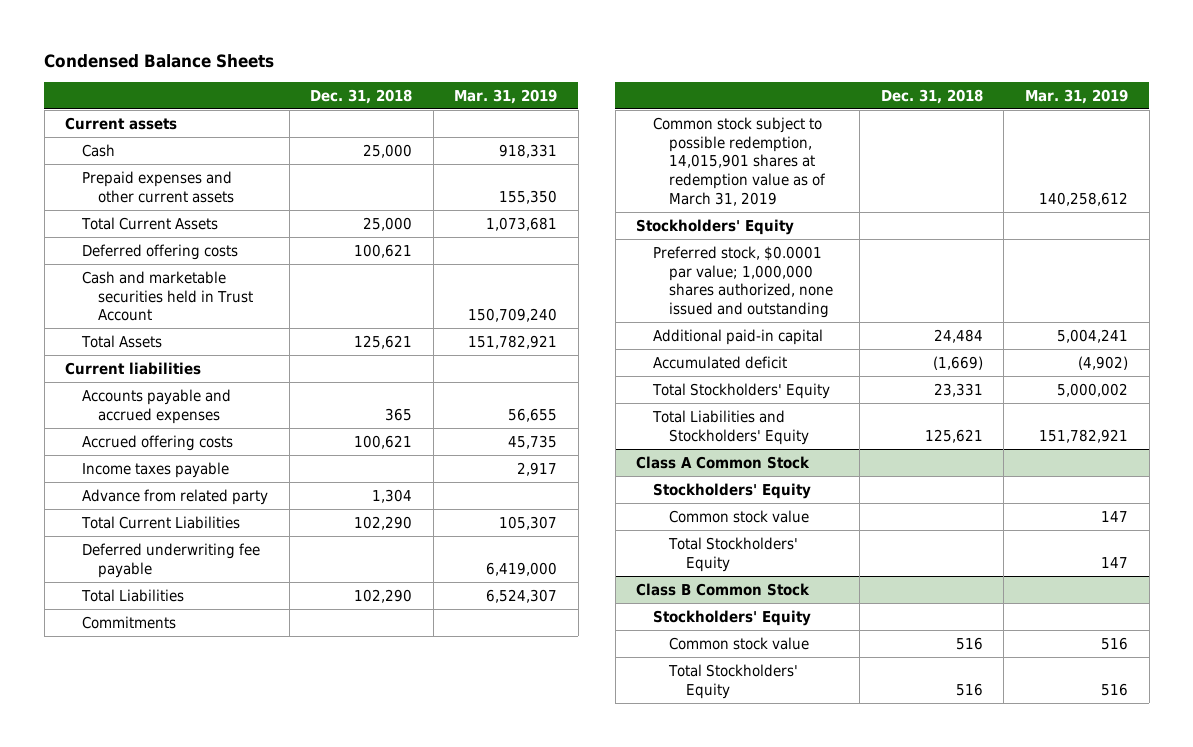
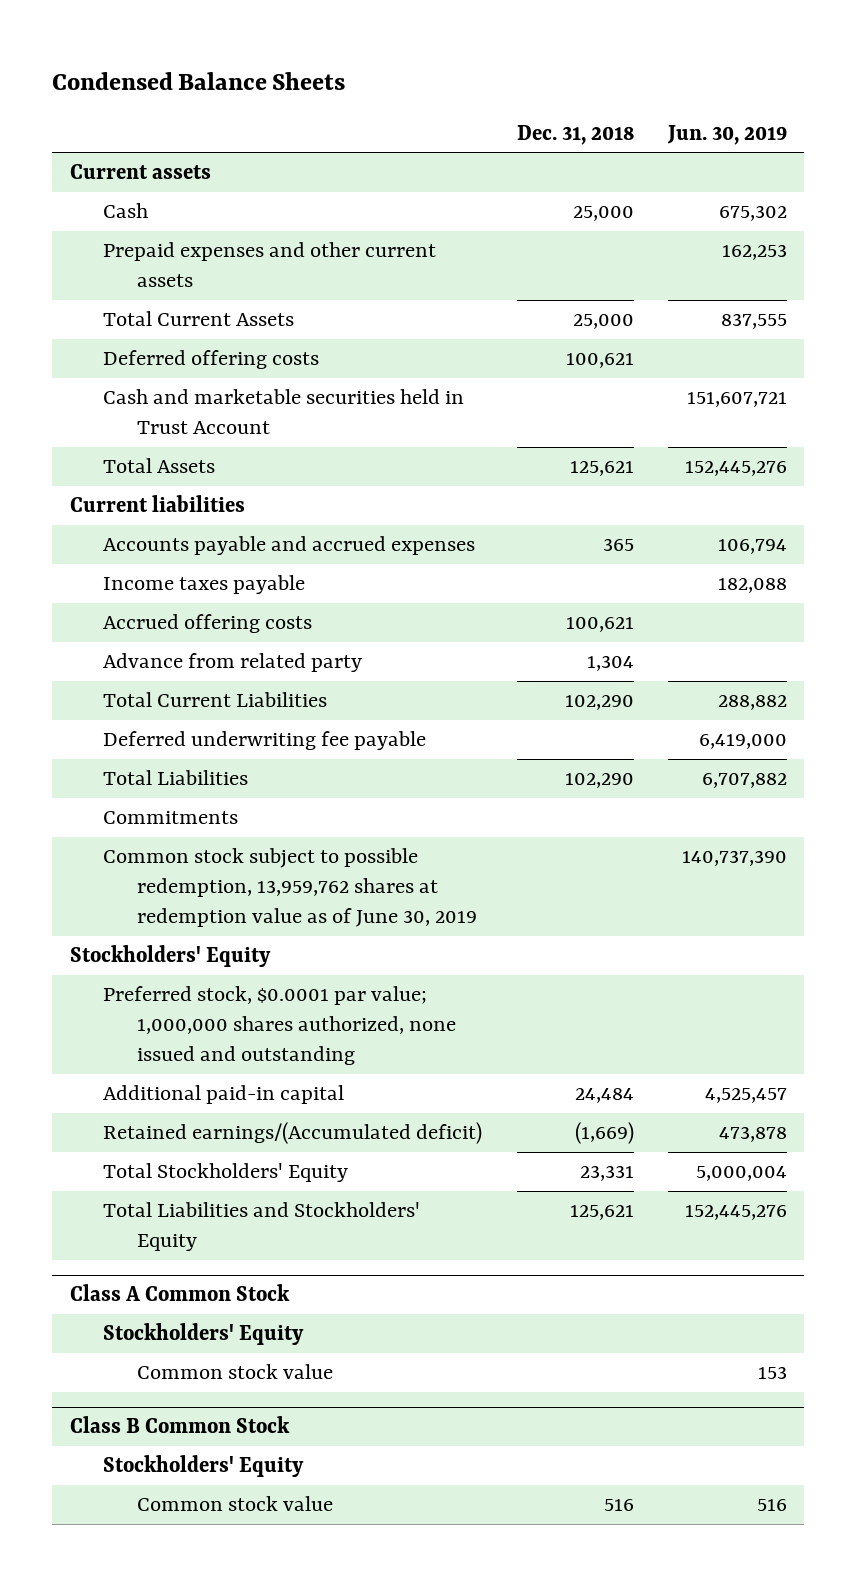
- | Dec. 31, 2018 | Mar. 31, 2019
+ | Dec. 31, 2018 | Jun. 30, 2019
moved down: Accrued offering costs | 100,621 |
- Common stock subject to possible redemption, 14,015,901 shares at redemption value as of March 31, 2019 | | 140,258,612
+ Common stock subject to possible redemption, 13,959,762 shares at redemption value as of June 30, 2019 | | 140,737,390
- Accumulated deficit | (1,669) | (4,902)
+ Retained earnings/(Accumulated deficit) | (1,669) | 473,878
@ Class A Common Stock
- Total Stockholders' Equity | | 147
@ Class B Common Stock
- Total Stockholders' Equity | 516 | 516

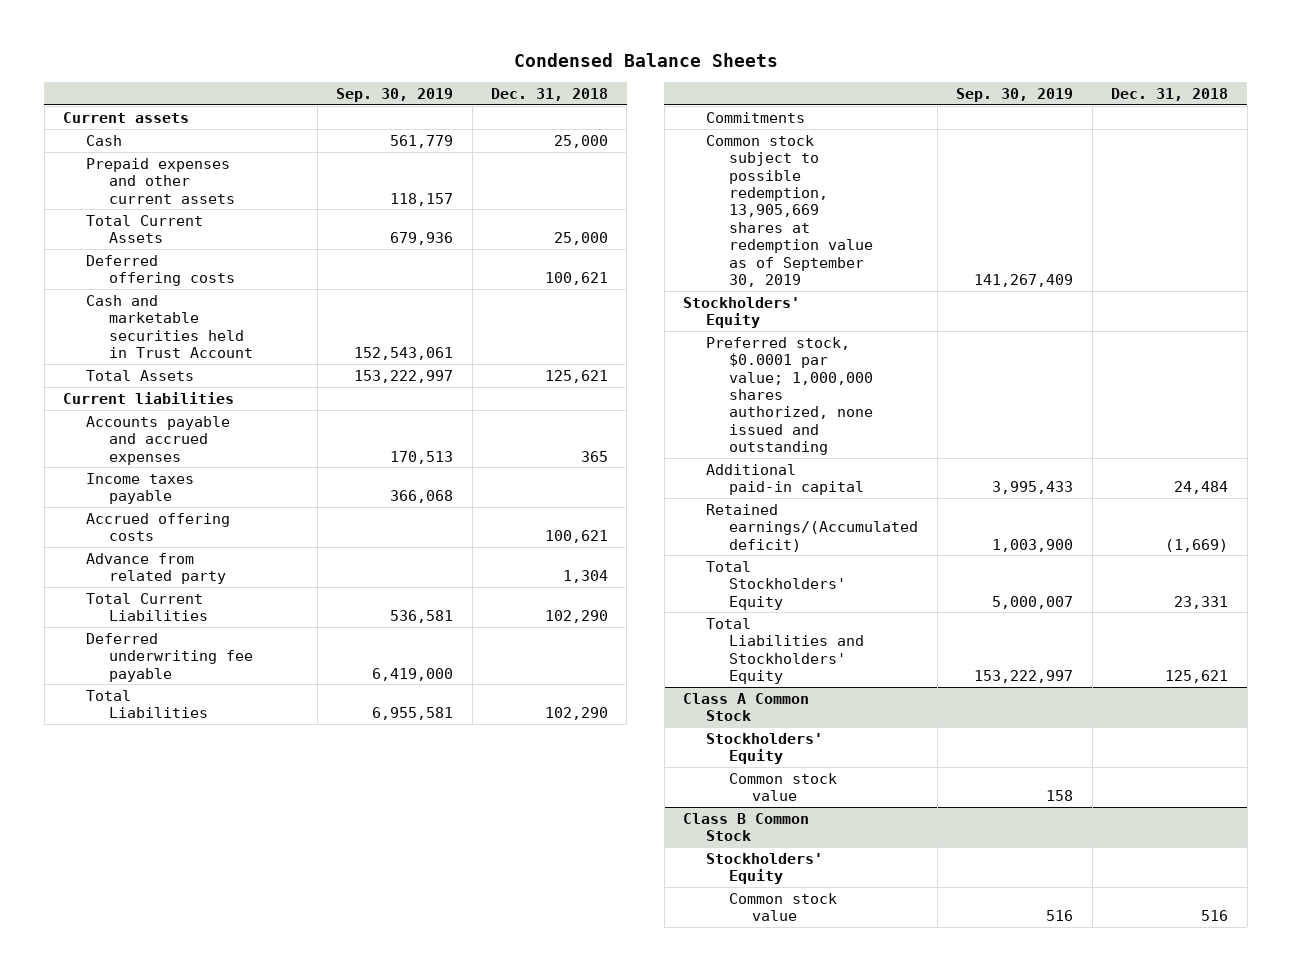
- | Dec. 31, 2018 | Jun. 30, 2019
+ | Sep. 30, 2019 | Dec. 31, 2018
- Common stock subject to possible redemption, 13,959,762 shares at redemption value as of June 30, 2019 | | 140,737,390
+ Common stock subject to possible redemption, 13,905,669 shares at redemption value as of September 30, 2019 | 141,267,409 |

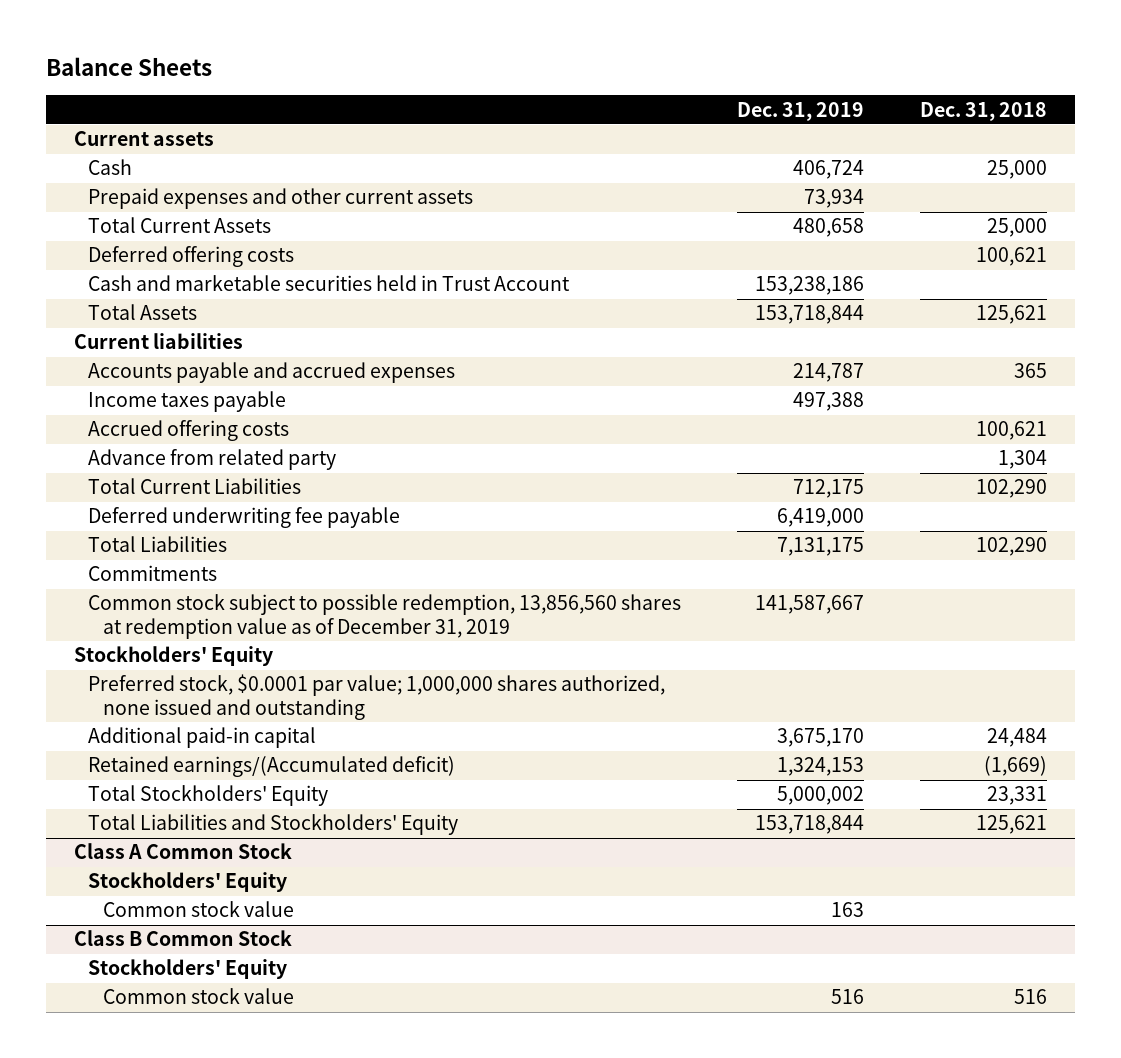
- Condensed Balance Sheets
+ Balance Sheets
- | Sep. 30, 2019 | Dec. 31, 2018
+ | Dec. 31, 2019 | Dec. 31, 2018
- Common stock subject to possible redemption, 13,905,669 shares at redemption value as of September 30, 2019 | 141,267,409 |
+ Common stock subject to possible redemption, 13,856,560 shares at redemption value as of December 31, 2019 | 141,587,667 |

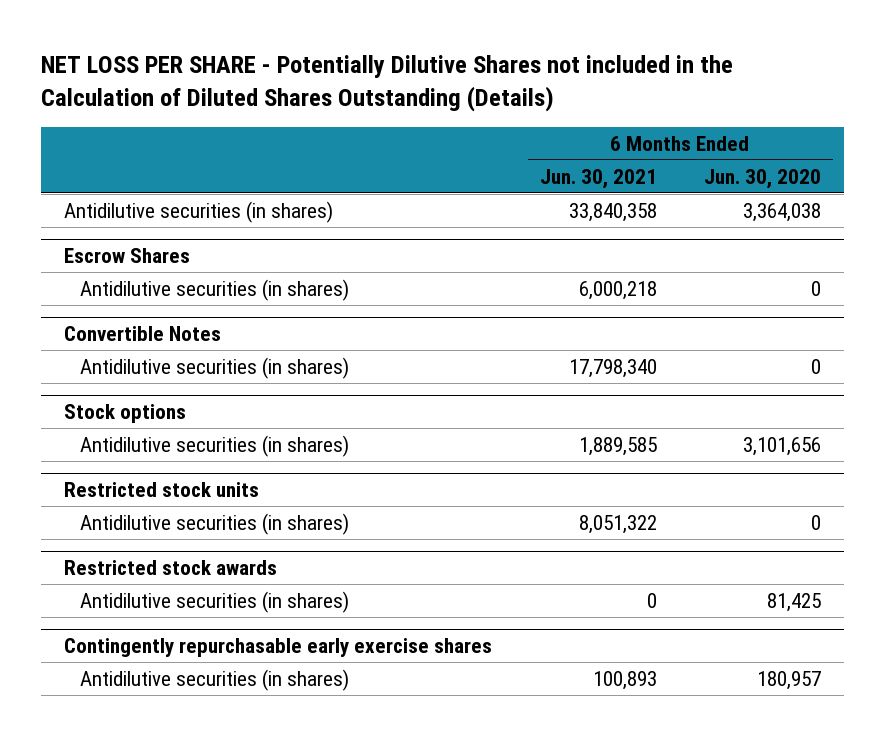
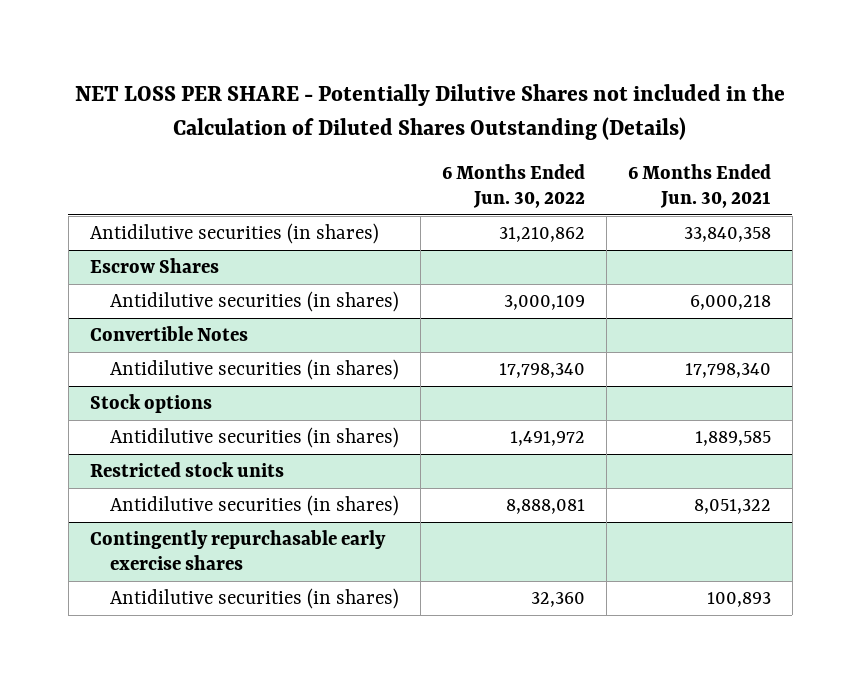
- | 6 Months Ended Jun. 30, 2021 | 6 Months Ended Jun. 30, 2020
+ | 6 Months Ended Jun. 30, 2022 | 6 Months Ended Jun. 30, 2021
- Restricted stock awards
- Antidilutive securities (in shares) | 0 | 81,425

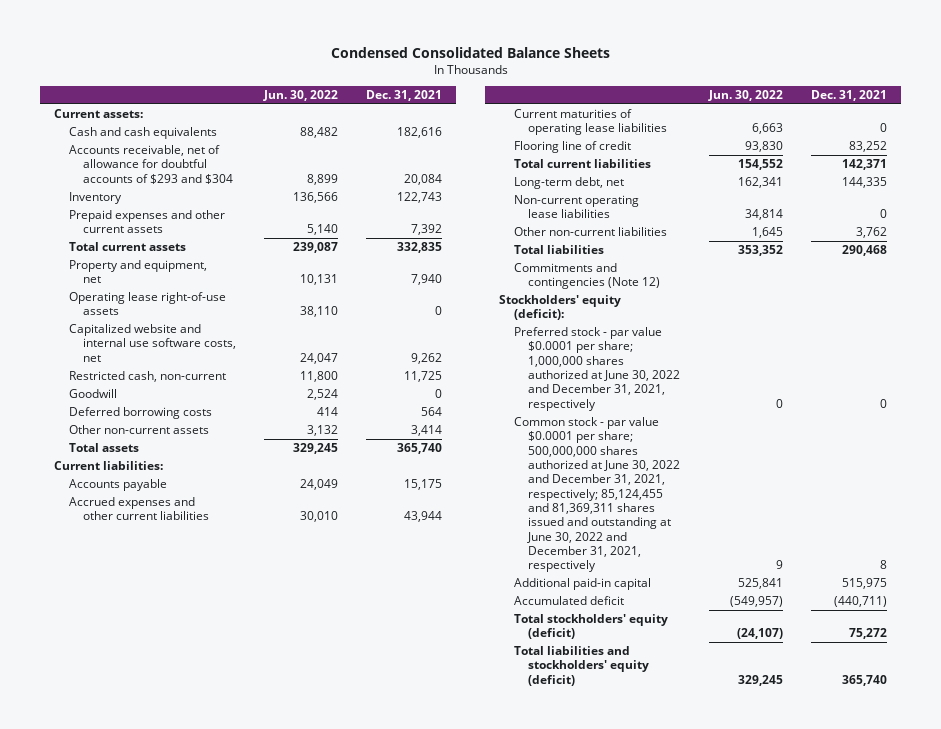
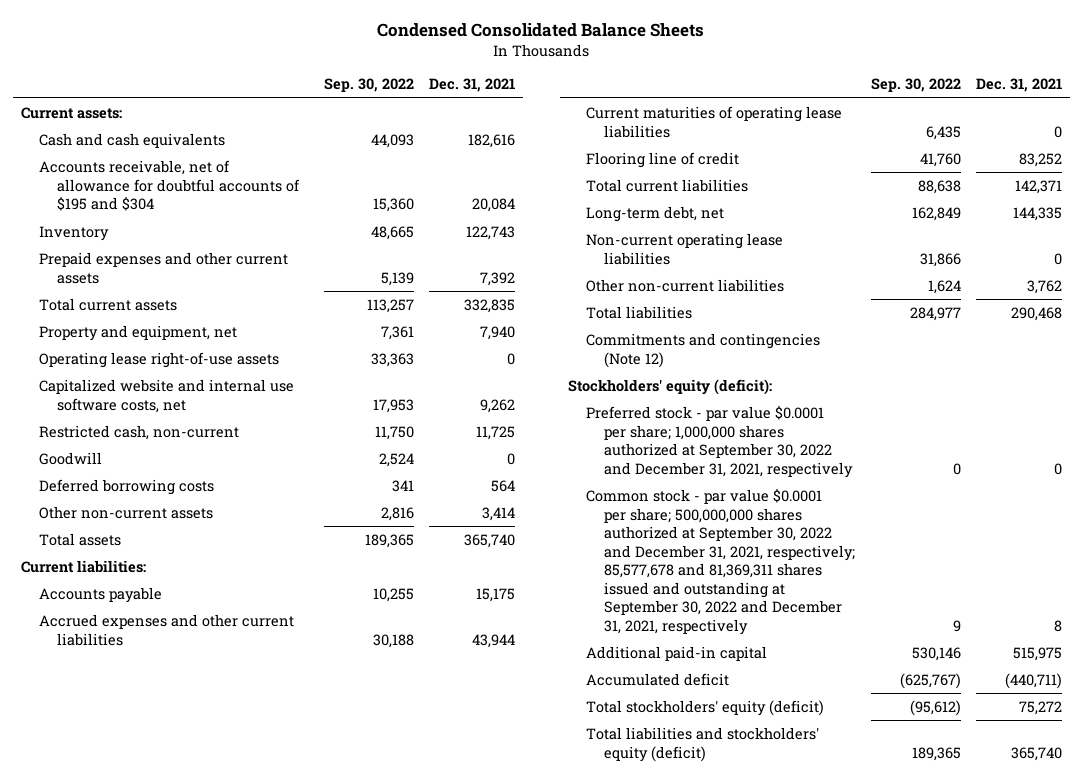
- | Jun. 30, 2022 | Dec. 31, 2021
+ | Sep. 30, 2022 | Dec. 31, 2021
- Accounts receivable, net of allowance for doubtful accounts of $293 and $304 | 8,899 | 20,084
+ Accounts receivable, net of allowance for doubtful accounts of $195 and $304 | 15,360 | 20,084
- Preferred stock - par value $0.0001 per share; 1,000,000 shares authorized at June 30, 2022 and December 31, 2021, respectively | 0 | 0
- Common stock - par value $0.0001 per share; 500,000,000 shares authorized at June 30, 2022 and December 31, 2021, respectively; 85,124,455 and 81,369,311 shares issued and outstanding at June 30, 2022 and December 31, 2021, respectively | 9 | 8
+ Preferred stock - par value $0.0001 per share; 1,000,000 shares authorized at September 30, 2022 and December 31, 2021, respectively | 0 | 0
+ Common stock - par value $0.0001 per share; 500,000,000 shares authorized at September 30, 2022 and December 31, 2021, respectively; 85,577,678 and 81,369,311 shares issued and outstanding at September 30, 2022 and December 31, 2021, respectively | 9 | 8

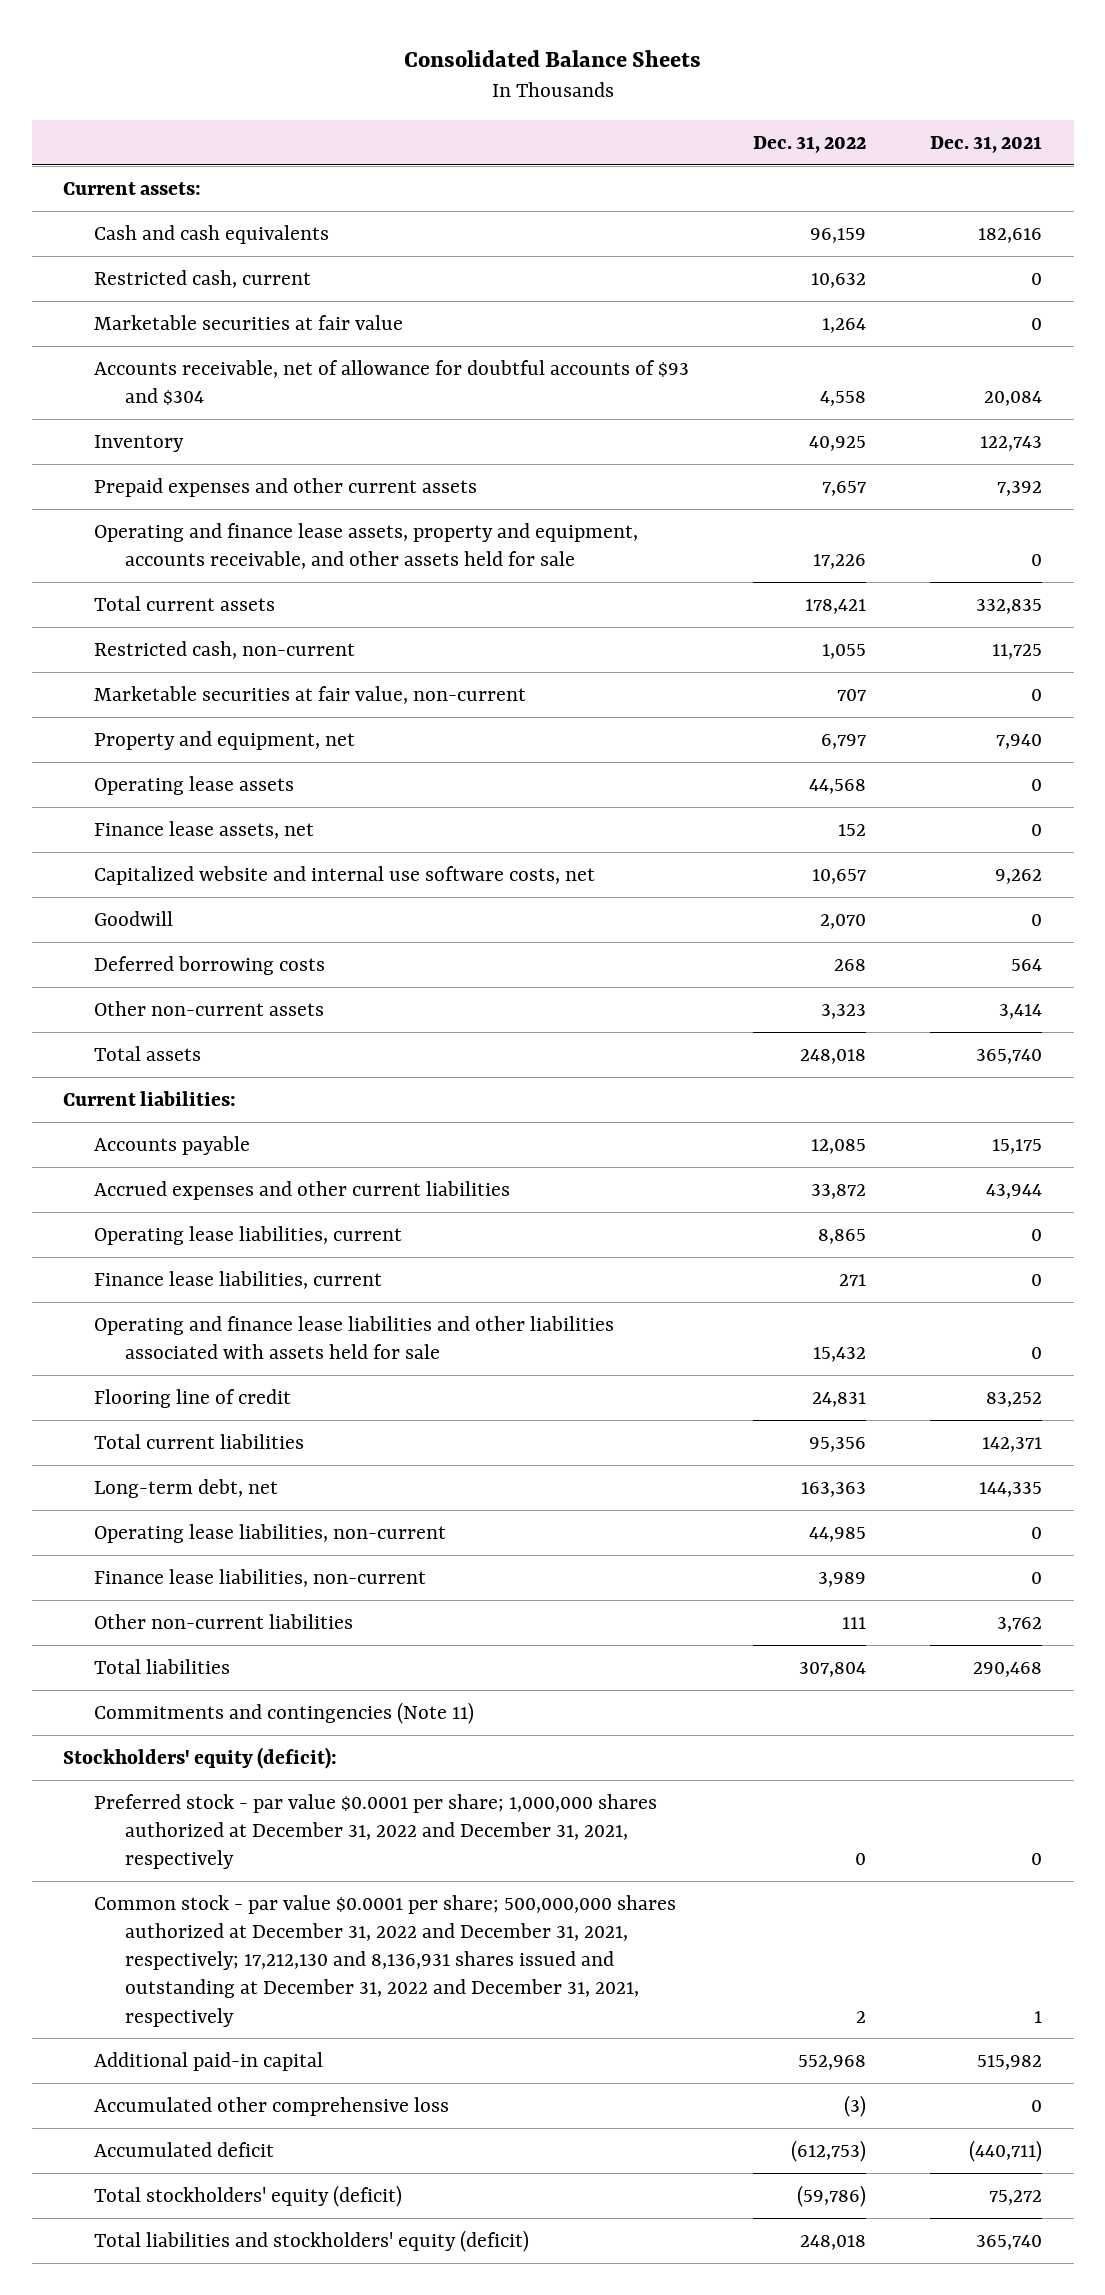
- Condensed Consolidated Balance Sheets
+ Consolidated Balance Sheets
- | Sep. 30, 2022 | Dec. 31, 2021
+ | Dec. 31, 2022 | Dec. 31, 2021
- Accounts receivable, net of allowance for doubtful accounts of $195 and $304 | 15,360 | 20,084
+ Restricted cash, current | 10,632 | 0
+ Marketable securities at fair value | 1,264 | 0
+ Accounts receivable, net of allowance for doubtful accounts of $93 and $304 | 4,558 | 20,084
+ Operating and finance lease assets, property and equipment, accounts receivable, and other assets held for sale | 17,226 | 0
moved up: Restricted cash, non-current | 1,055 | 11,725
+ Marketable securities at fair value, non-current | 707 | 0
- Operating lease right-of-use assets | 33,363 | 0
+ Operating lease assets | 44,568 | 0
+ Finance lease assets, net | 152 | 0
- Current maturities of operating lease liabilities | 6,435 | 0
+ Operating lease liabilities, current | 8,865 | 0
+ Finance lease liabilities, current | 271 | 0
+ Operating and finance lease liabilities and other liabilities associated with assets held for sale | 15,432 | 0
- Non-current operating lease liabilities | 31,866 | 0
+ Operating lease liabilities, non-current | 44,985 | 0
+ Finance lease liabilities, non-current | 3,989 | 0
- Commitments and contingencies (Note 12)
+ Commitments and contingencies (Note 11)
- Preferred stock - par value $0.0001 per share; 1,000,000 shares authorized at September 30, 2022 and December 31, 2021, respectively | 0 | 0
- Common stock - par value $0.0001 per share; 500,000,000 shares authorized at September 30, 2022 and December 31, 2021, respectively; 85,577,678 and 81,369,311 shares issued and outstanding at September 30, 2022 and December 31, 2021, respectively | 9 | 8
- Additional paid-in capital | 530,146 | 515,975
+ Preferred stock - par value $0.0001 per share; 1,000,000 shares authorized at December 31, 2022 and December 31, 2021, respectively | 0 | 0
+ Common stock - par value $0.0001 per share; 500,000,000 shares authorized at December 31, 2022 and December 31, 2021, respectively; 17,212,130 and 8,136,931 shares issued and outstanding at December 31, 2022 and December 31, 2021, respectively | 2 | 1
+ Additional paid-in capital | 552,968 | 515,982
+ Accumulated other comprehensive loss | (3) | 0

